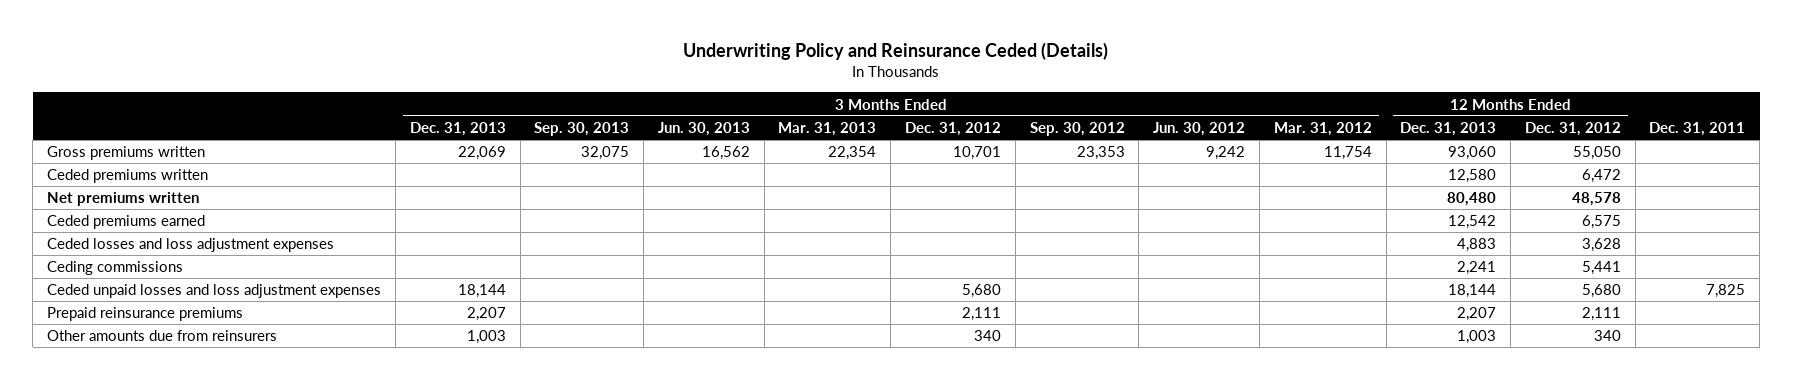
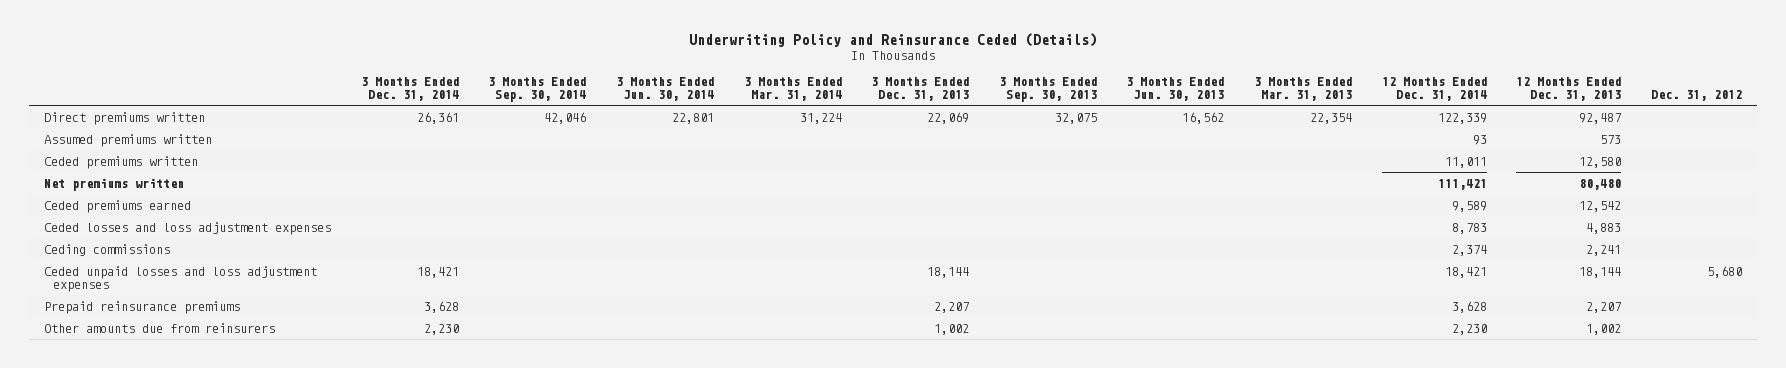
- | 3 Months Ended Dec. 31, 2013 | 3 Months Ended Sep. 30, 2013 | 3 Months Ended Jun. 30, 2013 | 3 Months Ended Mar. 31, 2013 | 3 Months Ended Dec. 31, 2012 | 3 Months Ended Sep. 30, 2012 | 3 Months Ended Jun. 30, 2012 | 3 Months Ended Mar. 31, 2012 | 12 Months Ended Dec. 31, 2013 | 12 Months Ended Dec. 31, 2012 | Dec. 31, 2011
+ | 3 Months Ended Dec. 31, 2014 | 3 Months Ended Sep. 30, 2014 | 3 Months Ended Jun. 30, 2014 | 3 Months Ended Mar. 31, 2014 | 3 Months Ended Dec. 31, 2013 | 3 Months Ended Sep. 30, 2013 | 3 Months Ended Jun. 30, 2013 | 3 Months Ended Mar. 31, 2013 | 12 Months Ended Dec. 31, 2014 | 12 Months Ended Dec. 31, 2013 | Dec. 31, 2012
- Gross premiums written | 22,069 | 32,075 | 16,562 | 22,354 | 10,701 | 23,353 | 9,242 | 11,754 | 93,060 | 55,050 |
+ Direct premiums written | 26,361 | 42,046 | 22,801 | 31,224 | 22,069 | 32,075 | 16,562 | 22,354 | 122,339 | 92,487 |
+ Assumed premiums written | | | | | | | | | 93 | 573 |
- Other amounts due from reinsurers | 1,003 | | | | 340 | | | | 1,003 | 340 |
+ Other amounts due from reinsurers | 2,230 | | | | 1,002 | | | | 2,230 | 1,002 |

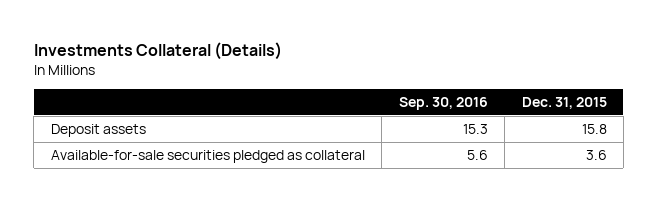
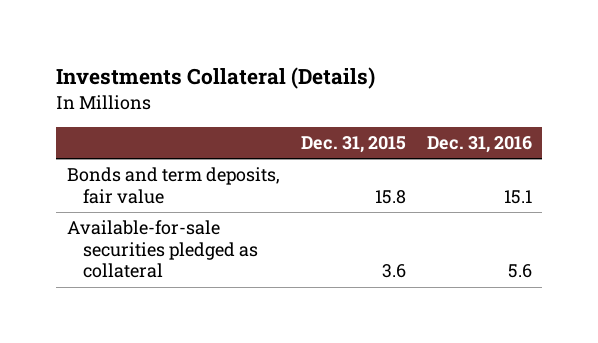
- | Sep. 30, 2016 | Dec. 31, 2015
+ | Dec. 31, 2015 | Dec. 31, 2016
- Deposit assets | 15.3 | 15.8
+ Bonds and term deposits, fair value | 15.8 | 15.1

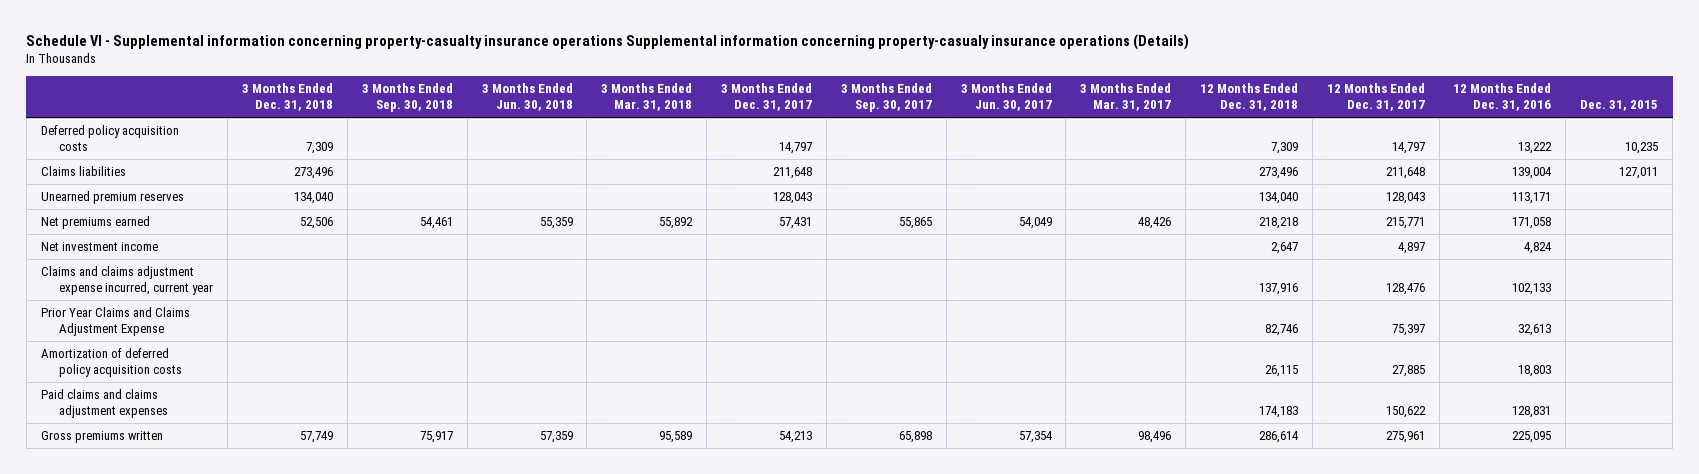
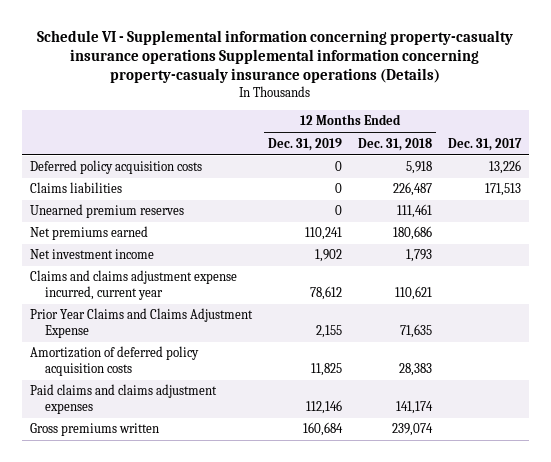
- | 3 Months Ended Dec. 31, 2018 | 3 Months Ended Sep. 30, 2018 | 3 Months Ended Jun. 30, 2018 | 3 Months Ended Mar. 31, 2018 | 3 Months Ended Dec. 31, 2017 | 3 Months Ended Sep. 30, 2017 | 3 Months Ended Jun. 30, 2017 | 3 Months Ended Mar. 31, 2017 | 12 Months Ended Dec. 31, 2018 | 12 Months Ended Dec. 31, 2017 | 12 Months Ended Dec. 31, 2016 | Dec. 31, 2015
+ | 12 Months Ended Dec. 31, 2019 | 12 Months Ended Dec. 31, 2018 | Dec. 31, 2017
- Deferred policy acquisition costs | 7,309 | | | | 14,797 | | | | 7,309 | 14,797 | 13,222 | 10,235
- Claims liabilities | 273,496 | | | | 211,648 | | | | 273,496 | 211,648 | 139,004 | 127,011
- Unearned premium reserves | 134,040 | | | | 128,043 | | | | 134,040 | 128,043 | 113,171 |
- Net premiums earned | 52,506 | 54,461 | 55,359 | 55,892 | 57,431 | 55,865 | 54,049 | 48,426 | 218,218 | 215,771 | 171,058 |
- Net investment income | | | | | | | | | 2,647 | 4,897 | 4,824 |
- Claims and claims adjustment expense incurred, current year | | | | | | | | | 137,916 | 128,476 | 102,133 |
- Prior Year Claims and Claims Adjustment Expense | | | | | | | | | 82,746 | 75,397 | 32,613 |
- Amortization of deferred policy acquisition costs | | | | | | | | | 26,115 | 27,885 | 18,803 |
- Paid claims and claims adjustment expenses | | | | | | | | | 174,183 | 150,622 | 128,831 |
- Gross premiums written | 57,749 | 75,917 | 57,359 | 95,589 | 54,213 | 65,898 | 57,354 | 98,496 | 286,614 | 275,961 | 225,095 |
+ Deferred policy acquisition costs | 0 | 5,918 | 13,226
+ Claims liabilities | 0 | 226,487 | 171,513
+ Unearned premium reserves | 0 | 111,461 |
+ Net premiums earned | 110,241 | 180,686 |
+ Net investment income | 1,902 | 1,793 |
+ Claims and claims adjustment expense incurred, current year | 78,612 | 110,621 |
+ Prior Year Claims and Claims Adjustment Expense | 2,155 | 71,635 |
+ Amortization of deferred policy acquisition costs | 11,825 | 28,383 |
+ Paid claims and claims adjustment expenses | 112,146 | 141,174 |
+ Gross premiums written | 160,684 | 239,074 |

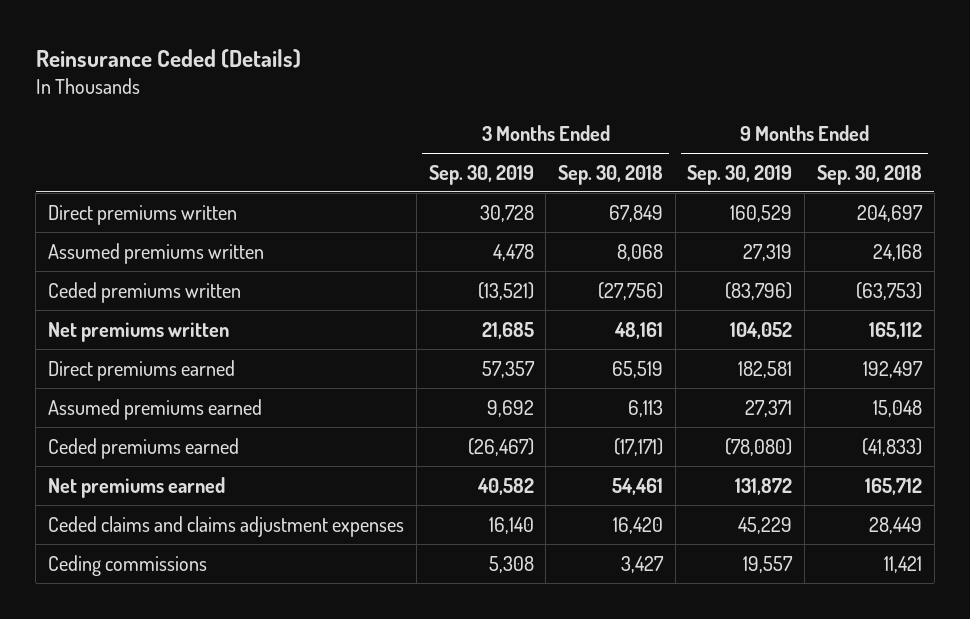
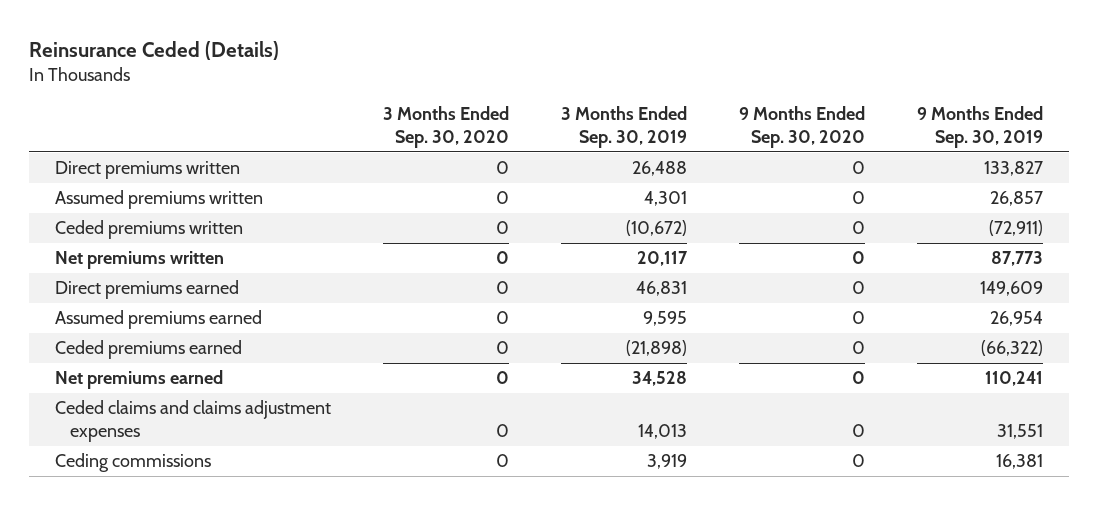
- | 3 Months Ended Sep. 30, 2019 | 3 Months Ended Sep. 30, 2018 | 9 Months Ended Sep. 30, 2019 | 9 Months Ended Sep. 30, 2018
+ | 3 Months Ended Sep. 30, 2020 | 3 Months Ended Sep. 30, 2019 | 9 Months Ended Sep. 30, 2020 | 9 Months Ended Sep. 30, 2019
- Direct premiums written | 30,728 | 67,849 | 160,529 | 204,697
- Assumed premiums written | 4,478 | 8,068 | 27,319 | 24,168
- Ceded premiums written | (13,521) | (27,756) | (83,796) | (63,753)
- Net premiums written | 21,685 | 48,161 | 104,052 | 165,112
- Direct premiums earned | 57,357 | 65,519 | 182,581 | 192,497
- Assumed premiums earned | 9,692 | 6,113 | 27,371 | 15,048
- Ceded premiums earned | (26,467) | (17,171) | (78,080) | (41,833)
- Net premiums earned | 40,582 | 54,461 | 131,872 | 165,712
- Ceded claims and claims adjustment expenses | 16,140 | 16,420 | 45,229 | 28,449
- Ceding commissions | 5,308 | 3,427 | 19,557 | 11,421
+ Direct premiums written | 0 | 26,488 | 0 | 133,827
+ Assumed premiums written | 0 | 4,301 | 0 | 26,857
+ Ceded premiums written | 0 | (10,672) | 0 | (72,911)
+ Net premiums written | 0 | 20,117 | 0 | 87,773
+ Direct premiums earned | 0 | 46,831 | 0 | 149,609
+ Assumed premiums earned | 0 | 9,595 | 0 | 26,954
+ Ceded premiums earned | 0 | (21,898) | 0 | (66,322)
+ Net premiums earned | 0 | 34,528 | 0 | 110,241
+ Ceded claims and claims adjustment expenses | 0 | 14,013 | 0 | 31,551
+ Ceding commissions | 0 | 3,919 | 0 | 16,381

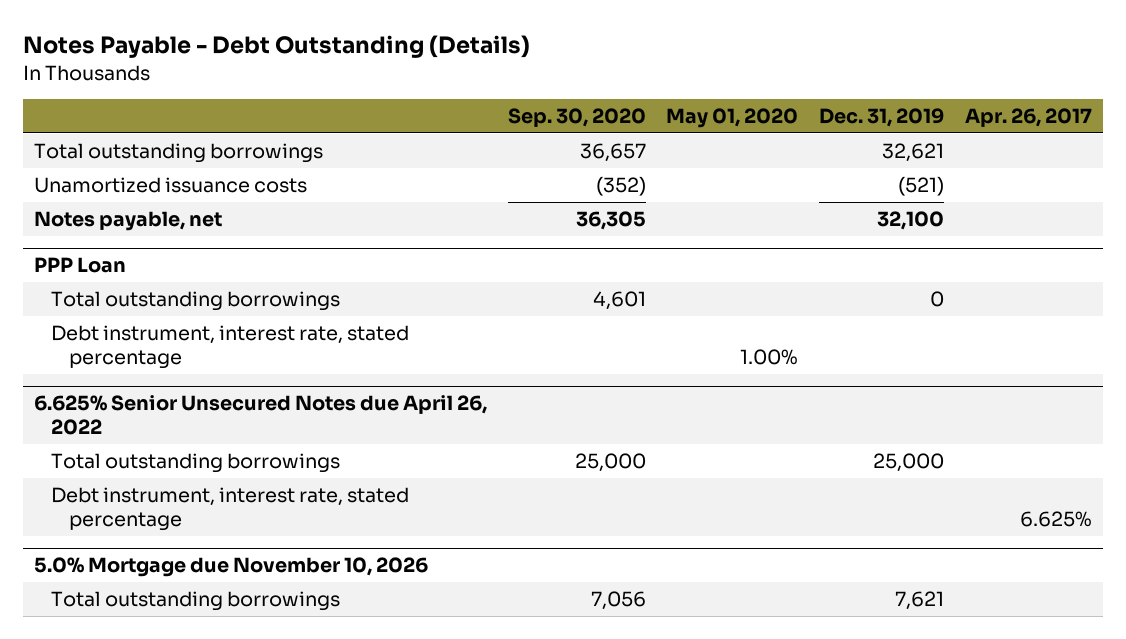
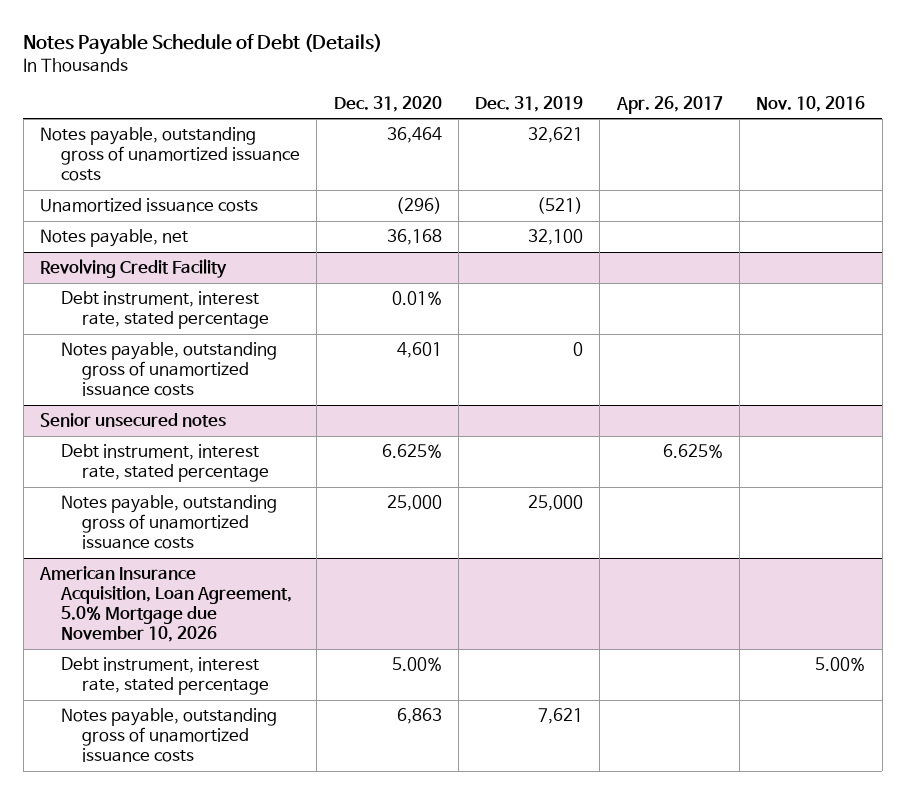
- Notes Payable - Debt Outstanding (Details)
+ Notes Payable Schedule of Debt (Details)
- | Sep. 30, 2020 | May 01, 2020 | Dec. 31, 2019 | Apr. 26, 2017
+ | Dec. 31, 2020 | Dec. 31, 2019 | Apr. 26, 2017 | Nov. 10, 2016
- Total outstanding borrowings | 36,657 | | 32,621 |
+ Notes payable, outstanding gross of unamortized issuance costs | 36,464 | 32,621 | |
- PPP Loan
- Total outstanding borrowings | 4,601 | | 0 |
+ Revolving Credit Facility
- 6.625% Senior Unsecured Notes due April 26, 2022
- Total outstanding borrowings | 25,000 | | 25,000 |
+ Notes payable, outstanding gross of unamortized issuance costs | 4,601 | 0 | |
+ Senior unsecured notes
- 5.0% Mortgage due November 10, 2026
- Total outstanding borrowings | 7,056 | | 7,621 |
+ Notes payable, outstanding gross of unamortized issuance costs | 25,000 | 25,000 | |
+ American Insurance Acquisition, Loan Agreement, 5.0% Mortgage due November 10, 2026
+ Debt instrument, interest rate, stated percentage | 5.00% | | | 5.00%
+ Notes payable, outstanding gross of unamortized issuance costs | 6,863 | 7,621 | |

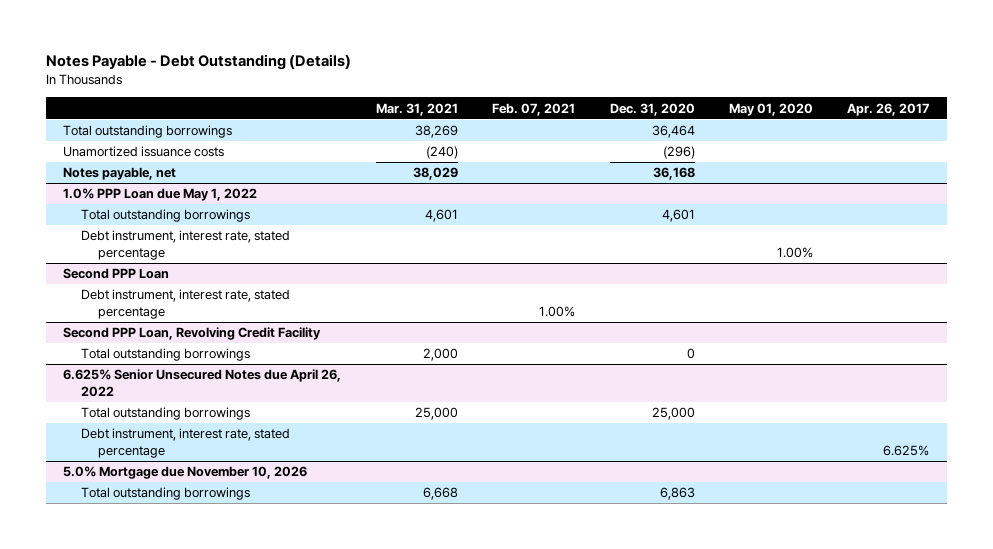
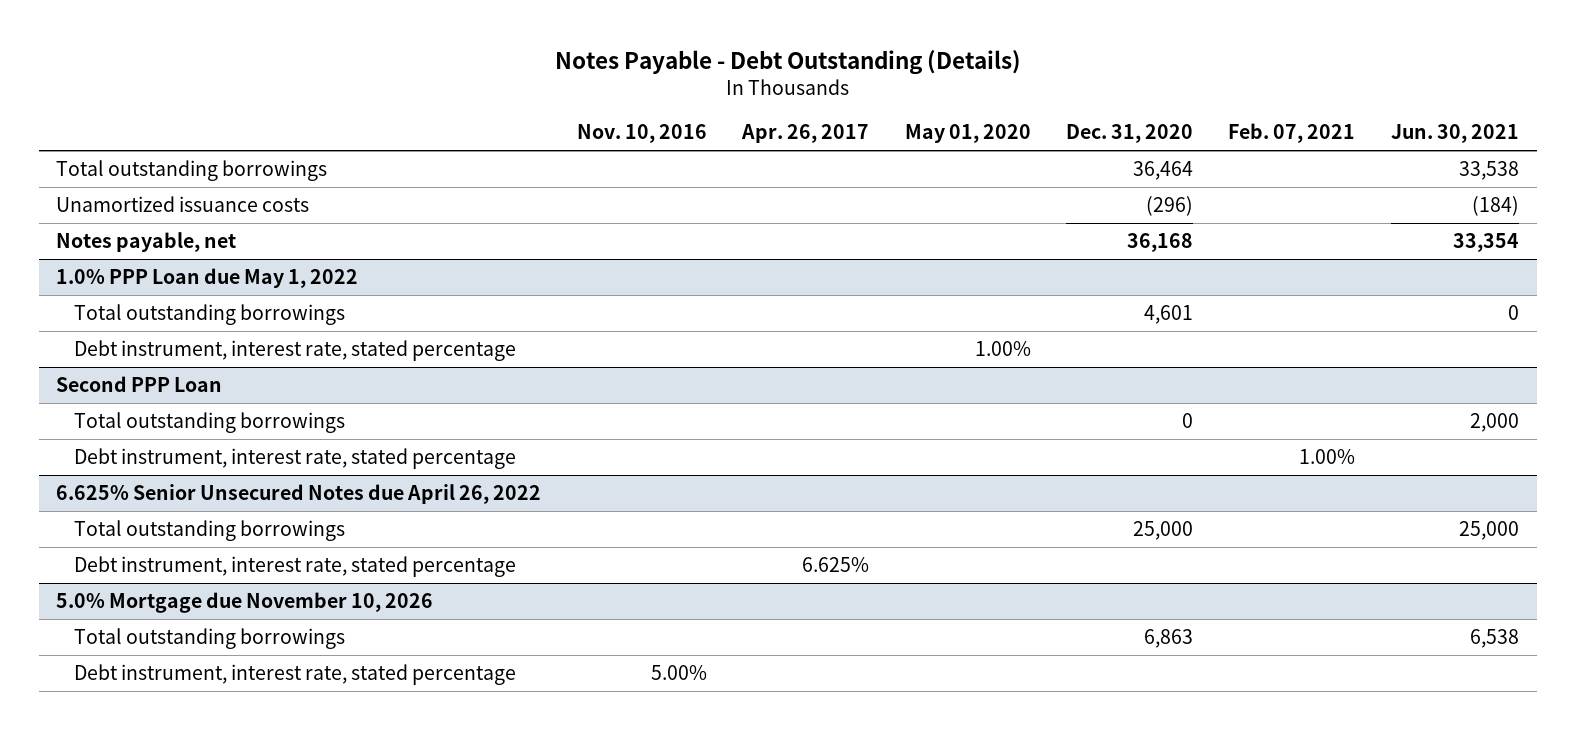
- | Mar. 31, 2021 | Feb. 07, 2021 | Dec. 31, 2020 | May 01, 2020 | Apr. 26, 2017
+ | Nov. 10, 2016 | Apr. 26, 2017 | May 01, 2020 | Dec. 31, 2020 | Feb. 07, 2021 | Jun. 30, 2021
- Second PPP Loan, Revolving Credit Facility
@ Second PPP Loan
moved down: Debt instrument, interest rate, stated percentage | | | | | 1.00% |
@ 5.0% Mortgage due November 10, 2026
+ Debt instrument, interest rate, stated percentage | 5.00% | | | | |

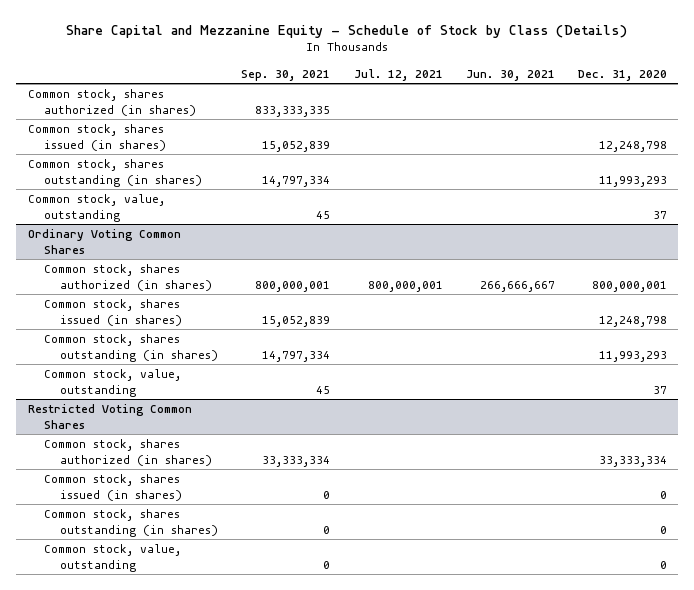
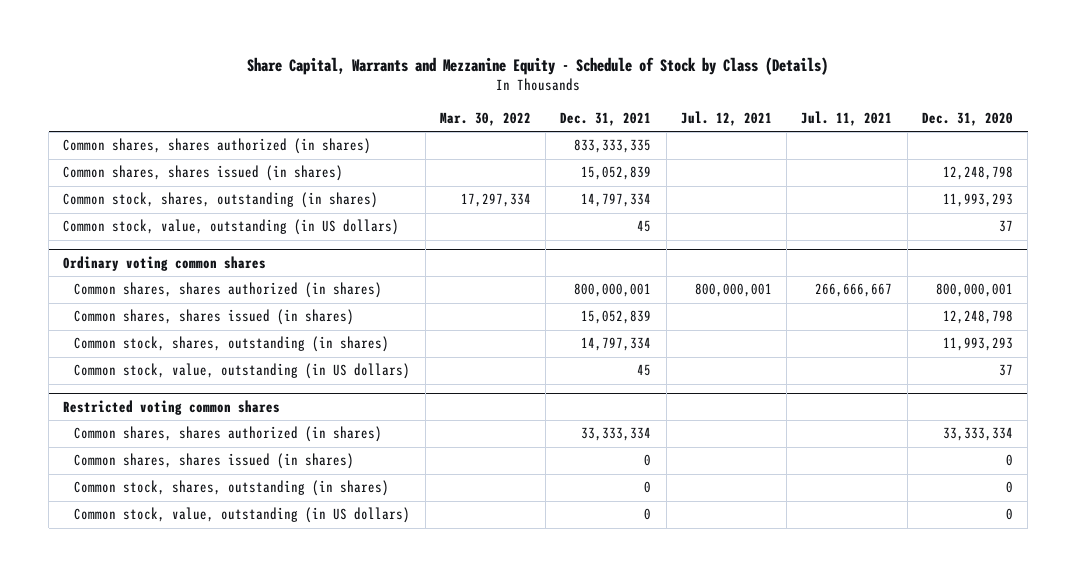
- Share Capital and Mezzanine Equity - Schedule of Stock by Class (Details)
+ Share Capital, Warrants and Mezzanine Equity - Schedule of Stock by Class (Details)
- | Sep. 30, 2021 | Jul. 12, 2021 | Jun. 30, 2021 | Dec. 31, 2020
+ | Mar. 30, 2022 | Dec. 31, 2021 | Jul. 12, 2021 | Jul. 11, 2021 | Dec. 31, 2020
- Common stock, shares authorized (in shares) | 833,333,335 | | |
- Common stock, shares issued (in shares) | 15,052,839 | | | 12,248,798
- Common stock, shares outstanding (in shares) | 14,797,334 | | | 11,993,293
- Common stock, value, outstanding | 45 | | | 37
- Ordinary Voting Common Shares
- Common stock, shares authorized (in shares) | 800,000,001 | 800,000,001 | 266,666,667 | 800,000,001
- Common stock, shares issued (in shares) | 15,052,839 | | | 12,248,798
- Common stock, shares outstanding (in shares) | 14,797,334 | | | 11,993,293
- Common stock, value, outstanding | 45 | | | 37
- Restricted Voting Common Shares
- Common stock, shares authorized (in shares) | 33,333,334 | | | 33,333,334
- Common stock, shares issued (in shares) | 0 | | | 0
- Common stock, shares outstanding (in shares) | 0 | | | 0
- Common stock, value, outstanding | 0 | | | 0
+ Common shares, shares authorized (in shares) | | 833,333,335 | | |
+ Common shares, shares issued (in shares) | | 15,052,839 | | | 12,248,798
+ Common stock, shares, outstanding (in shares) | 17,297,334 | 14,797,334 | | | 11,993,293
+ Common stock, value, outstanding (in US dollars) | | 45 | | | 37
+ Ordinary voting common shares
+ Common shares, shares authorized (in shares) | | 800,000,001 | 800,000,001 | 266,666,667 | 800,000,001
+ Common shares, shares issued (in shares) | | 15,052,839 | | | 12,248,798
+ Common stock, shares, outstanding (in shares) | | 14,797,334 | | | 11,993,293
+ Common stock, value, outstanding (in US dollars) | | 45 | | | 37
+ Restricted voting common shares
+ Common shares, shares authorized (in shares) | | 33,333,334 | | | 33,333,334
+ Common shares, shares issued (in shares) | | 0 | | | 0
+ Common stock, shares, outstanding (in shares) | | 0 | | | 0
+ Common stock, value, outstanding (in US dollars) | | 0 | | | 0

